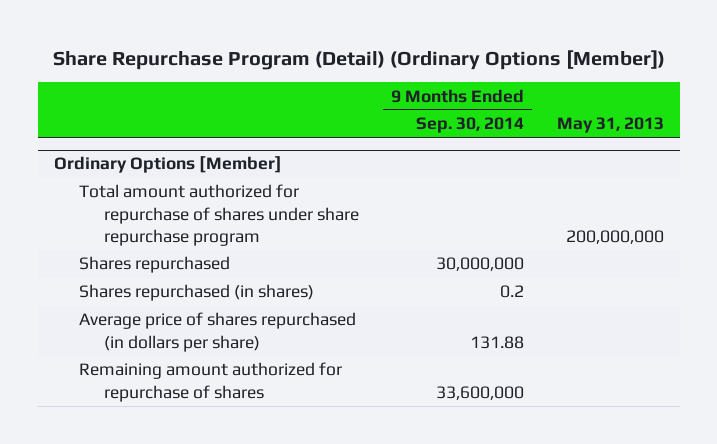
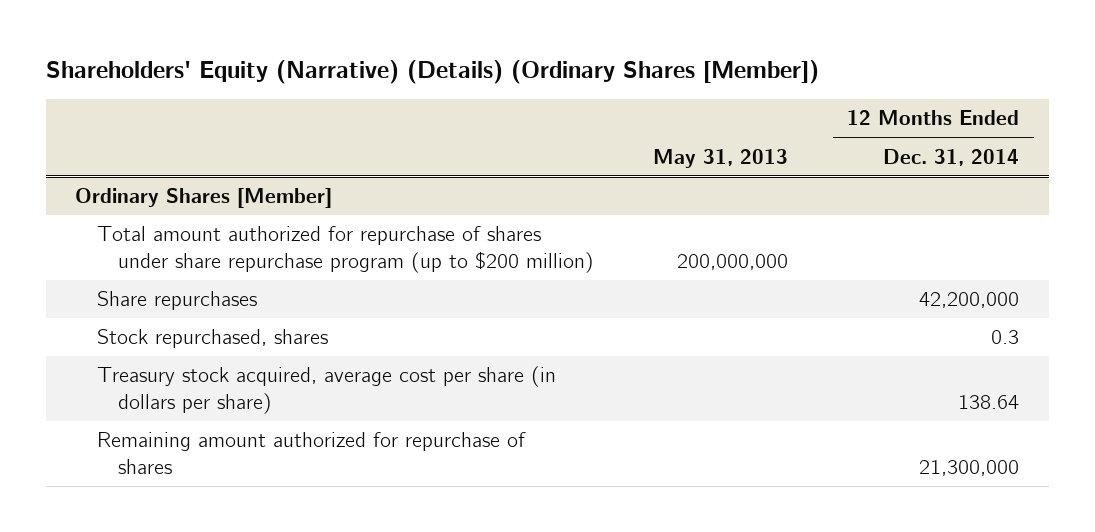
- Share Repurchase Program (Detail) (Ordinary Options [Member])
+ Shareholders' Equity (Narrative) (Details) (Ordinary Shares [Member])
- | 9 Months Ended Sep. 30, 2014 | May 31, 2013
+ | May 31, 2013 | 12 Months Ended Dec. 31, 2014
- Ordinary Options [Member]
- Total amount authorized for repurchase of shares under share repurchase program | | 200,000,000
- Shares repurchased | 30,000,000 |
- Shares repurchased (in shares) | 0.2 |
- Average price of shares repurchased (in dollars per share) | 131.88 |
- Remaining amount authorized for repurchase of shares | 33,600,000 |
+ Ordinary Shares [Member]
+ Total amount authorized for repurchase of shares under share repurchase program (up to $200 million) | 200,000,000 |
+ Share repurchases | | 42,200,000
+ Stock repurchased, shares | | 0.3
+ Treasury stock acquired, average cost per share (in dollars per share) | | 138.64
+ Remaining amount authorized for repurchase of shares | | 21,300,000

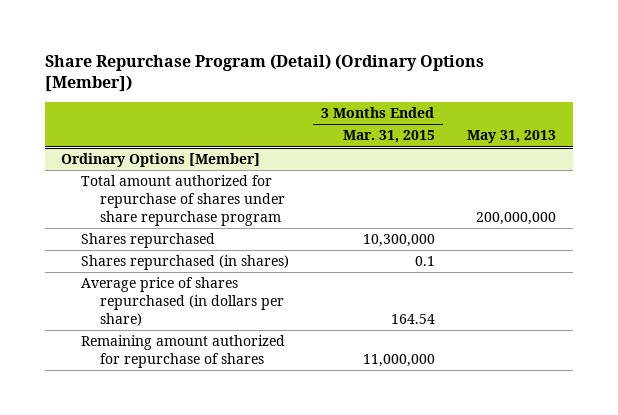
- Shareholders' Equity (Narrative) (Details) (Ordinary Shares [Member])
+ Share Repurchase Program (Detail) (Ordinary Options [Member])
- | May 31, 2013 | 12 Months Ended Dec. 31, 2014
+ | 3 Months Ended Mar. 31, 2015 | May 31, 2013
- Ordinary Shares [Member]
- Total amount authorized for repurchase of shares under share repurchase program (up to $200 million) | 200,000,000 |
- Share repurchases | | 42,200,000
- Stock repurchased, shares | | 0.3
- Treasury stock acquired, average cost per share (in dollars per share) | | 138.64
- Remaining amount authorized for repurchase of shares | | 21,300,000
+ Ordinary Options [Member]
+ Total amount authorized for repurchase of shares under share repurchase program | | 200,000,000
+ Shares repurchased | 10,300,000 |
+ Shares repurchased (in shares) | 0.1 |
+ Average price of shares repurchased (in dollars per share) | 164.54 |
+ Remaining amount authorized for repurchase of shares | 11,000,000 |

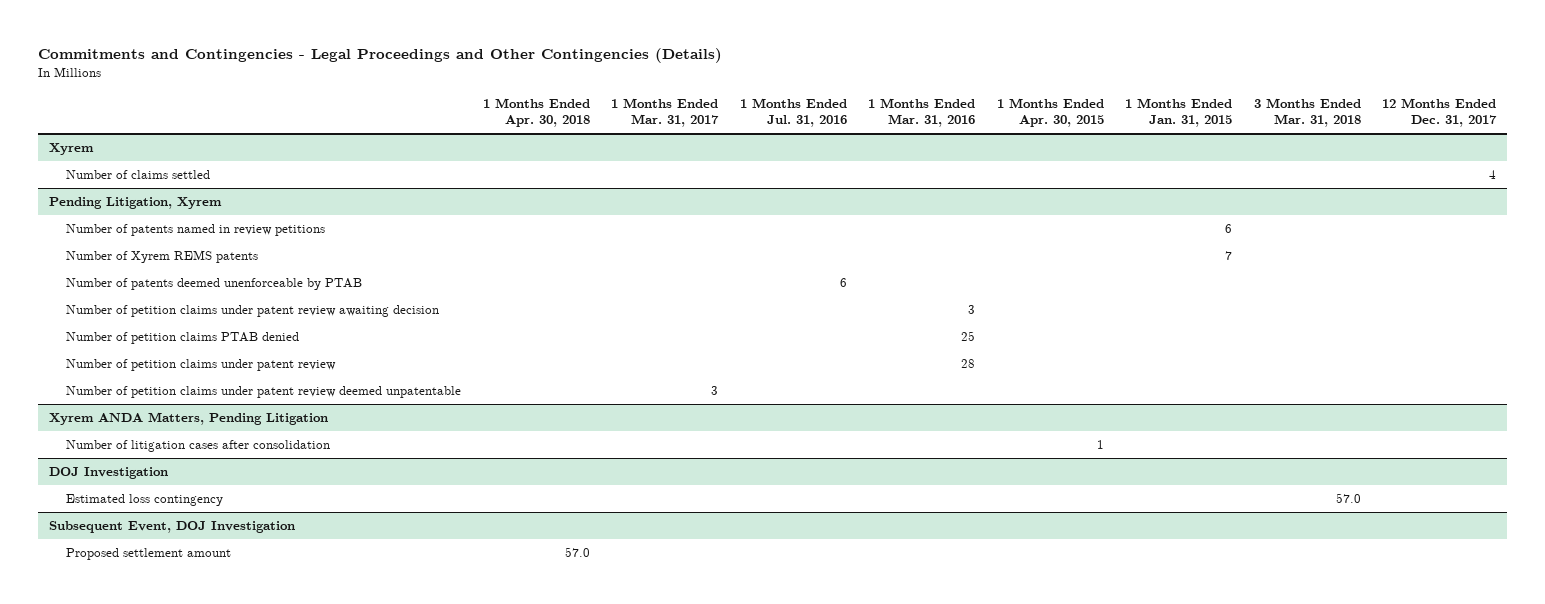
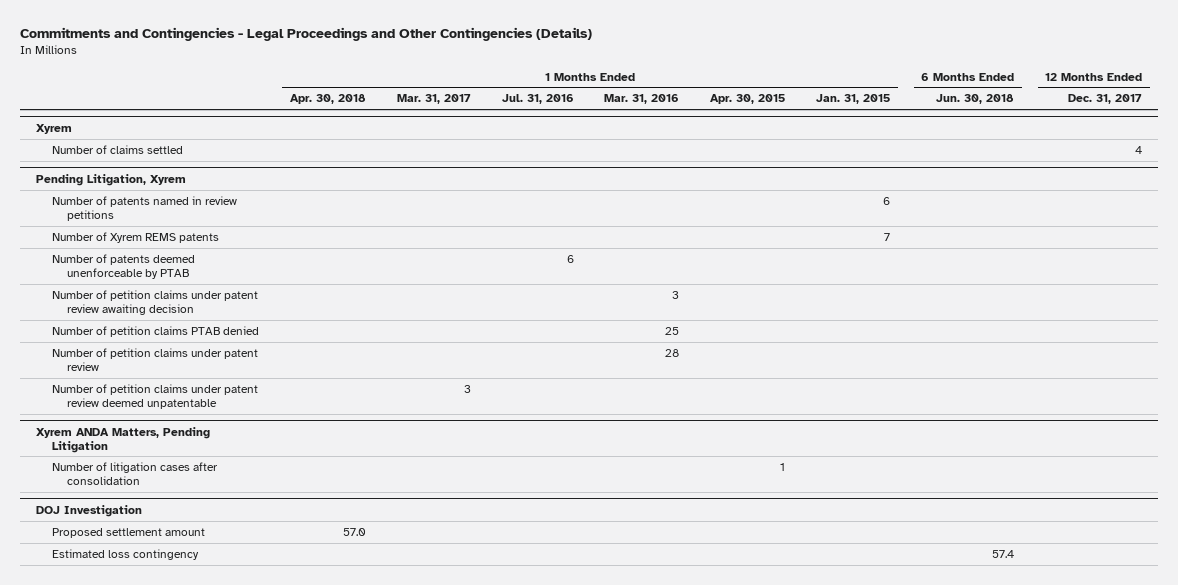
- | 1 Months Ended Apr. 30, 2018 | 1 Months Ended Mar. 31, 2017 | 1 Months Ended Jul. 31, 2016 | 1 Months Ended Mar. 31, 2016 | 1 Months Ended Apr. 30, 2015 | 1 Months Ended Jan. 31, 2015 | 3 Months Ended Mar. 31, 2018 | 12 Months Ended Dec. 31, 2017
+ | 1 Months Ended Apr. 30, 2018 | 1 Months Ended Mar. 31, 2017 | 1 Months Ended Jul. 31, 2016 | 1 Months Ended Mar. 31, 2016 | 1 Months Ended Apr. 30, 2015 | 1 Months Ended Jan. 31, 2015 | 6 Months Ended Jun. 30, 2018 | 12 Months Ended Dec. 31, 2017
@ DOJ Investigation
+ Proposed settlement amount | 57.0 | | | | | | |
- Subsequent Event, DOJ Investigation
- Proposed settlement amount | 57.0 | | | | | | |

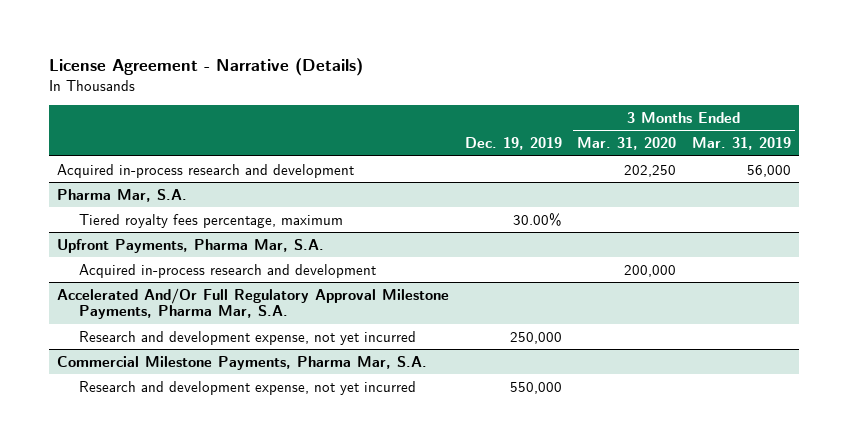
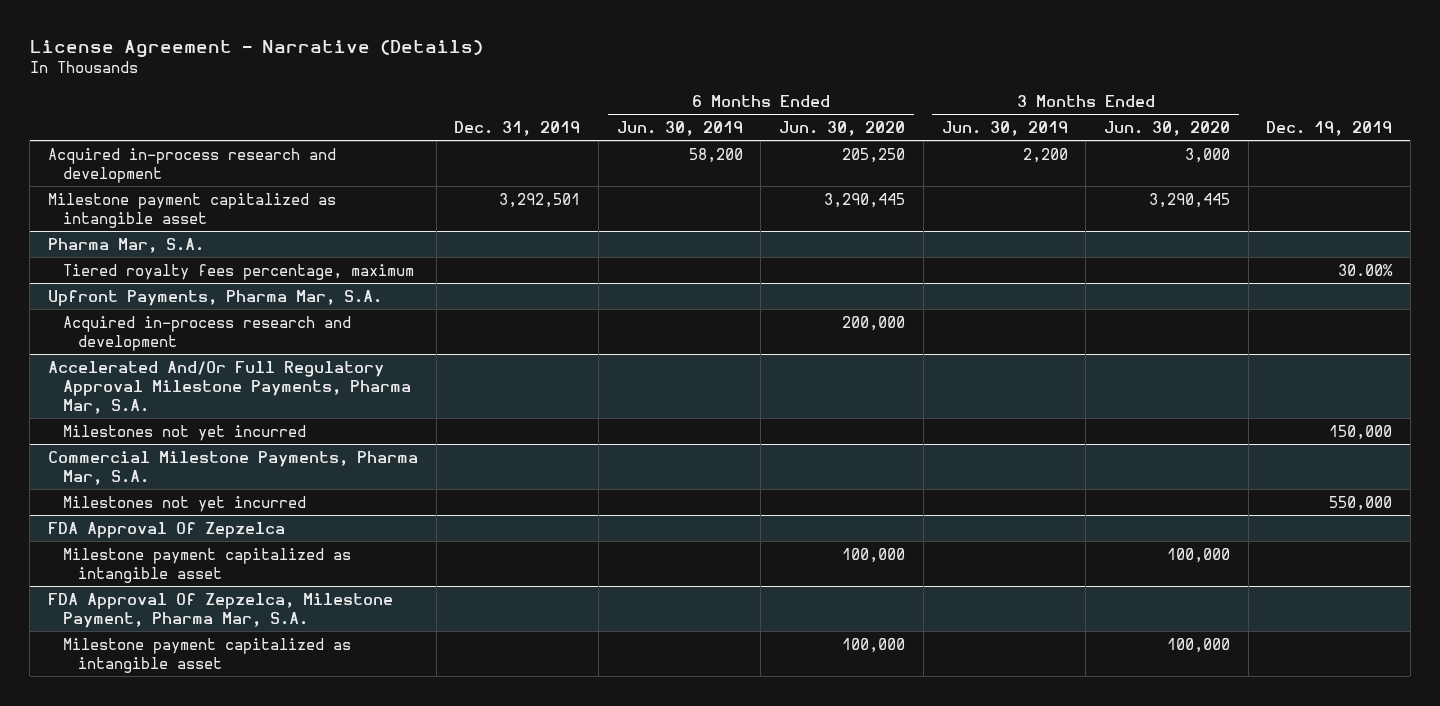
- | Dec. 19, 2019 | 3 Months Ended Mar. 31, 2020 | 3 Months Ended Mar. 31, 2019
+ | Dec. 31, 2019 | 6 Months Ended Jun. 30, 2019 | 6 Months Ended Jun. 30, 2020 | 3 Months Ended Jun. 30, 2019 | 3 Months Ended Jun. 30, 2020 | Dec. 19, 2019
+ Milestone payment capitalized as intangible asset | 3,292,501 | | 3,290,445 | | 3,290,445 |
@ Accelerated And/Or Full Regulatory Approval Milestone Payments, Pharma Mar, S.A.
- Research and development expense, not yet incurred | 250,000 | |
+ Milestones not yet incurred | | | | | | 150,000
@ Commercial Milestone Payments, Pharma Mar, S.A.
- Research and development expense, not yet incurred | 550,000 | |
+ Milestones not yet incurred | | | | | | 550,000
+ FDA Approval Of Zepzelca
+ Milestone payment capitalized as intangible asset | | | 100,000 | | 100,000 |
+ FDA Approval Of Zepzelca, Milestone Payment, Pharma Mar, S.A.
+ Milestone payment capitalized as intangible asset | | | 100,000 | | 100,000 |

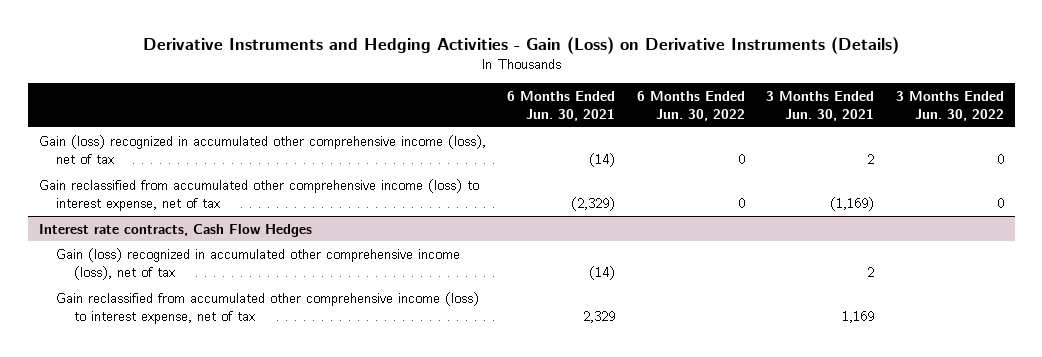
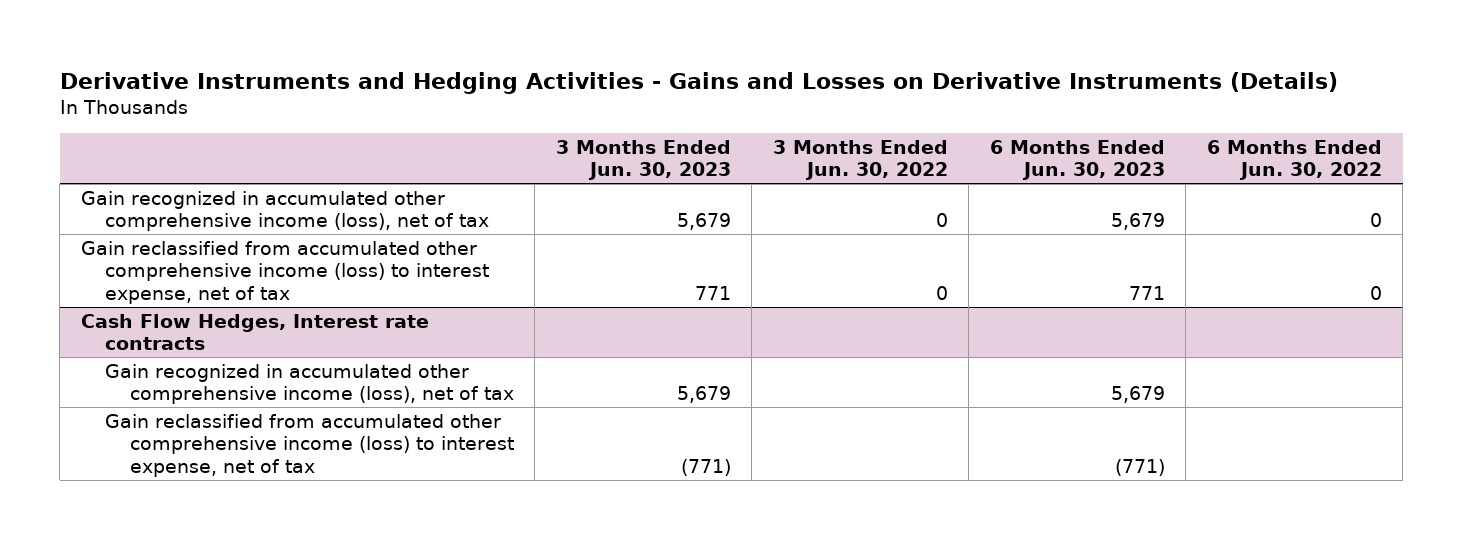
- Derivative Instruments and Hedging Activities - Gain (Loss) on Derivative Instruments (Details)
+ Derivative Instruments and Hedging Activities - Gains and Losses on Derivative Instruments (Details)
- | 6 Months Ended Jun. 30, 2021 | 6 Months Ended Jun. 30, 2022 | 3 Months Ended Jun. 30, 2021 | 3 Months Ended Jun. 30, 2022
+ | 3 Months Ended Jun. 30, 2023 | 3 Months Ended Jun. 30, 2022 | 6 Months Ended Jun. 30, 2023 | 6 Months Ended Jun. 30, 2022
- Gain (loss) recognized in accumulated other comprehensive income (loss), net of tax | (14) | 0 | 2 | 0
+ Gain recognized in accumulated other comprehensive income (loss), net of tax | 5,679 | 0 | 5,679 | 0
- Interest rate contracts, Cash Flow Hedges
- Gain (loss) recognized in accumulated other comprehensive income (loss), net of tax | (14) | | 2 |
+ Cash Flow Hedges, Interest rate contracts
+ Gain recognized in accumulated other comprehensive income (loss), net of tax | 5,679 | | 5,679 |

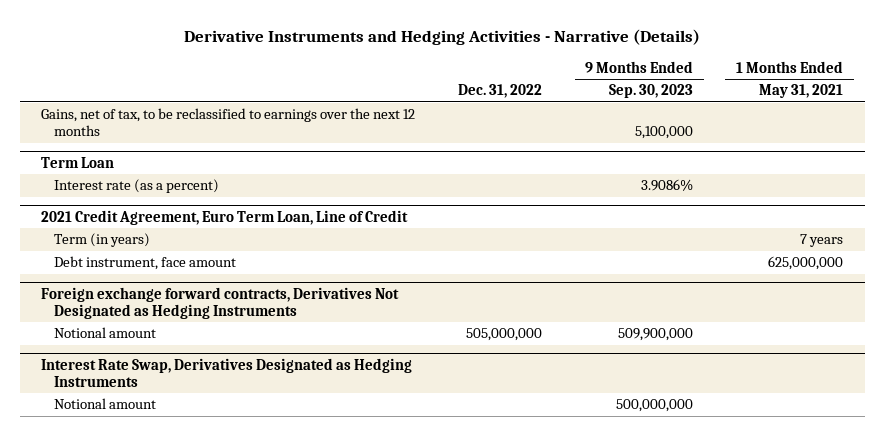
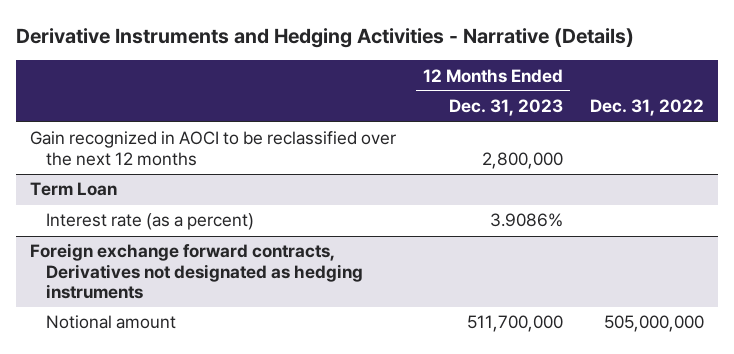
- | Dec. 31, 2022 | 9 Months Ended Sep. 30, 2023 | 1 Months Ended May 31, 2021
+ | 12 Months Ended Dec. 31, 2023 | Dec. 31, 2022
- Gains, net of tax, to be reclassified to earnings over the next 12 months | | 5,100,000 |
+ Gain recognized in AOCI to be reclassified over the next 12 months | 2,800,000 |
- 2021 Credit Agreement, Euro Term Loan, Line of Credit
- Term (in years) | | | 7 years
- Debt instrument, face amount | | | 625,000,000
- Foreign exchange forward contracts, Derivatives Not Designated as Hedging Instruments
+ Foreign exchange forward contracts, Derivatives not designated as hedging instruments
- Interest Rate Swap, Derivatives Designated as Hedging Instruments
- Notional amount | | 500,000,000 |

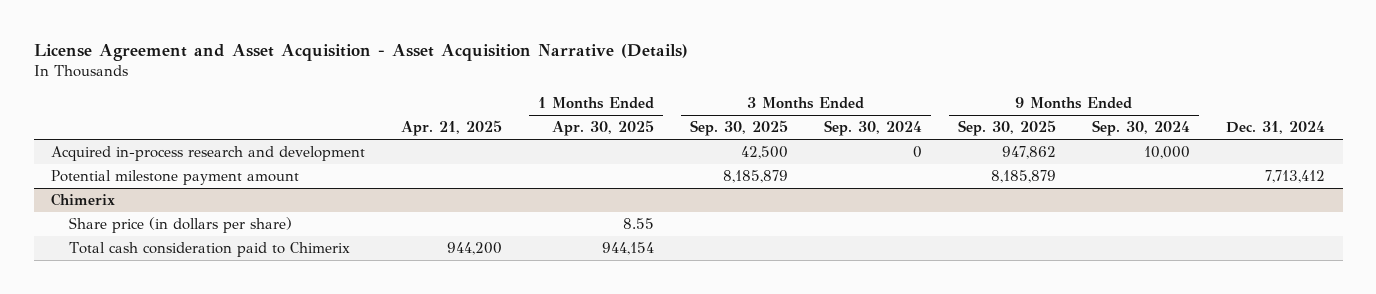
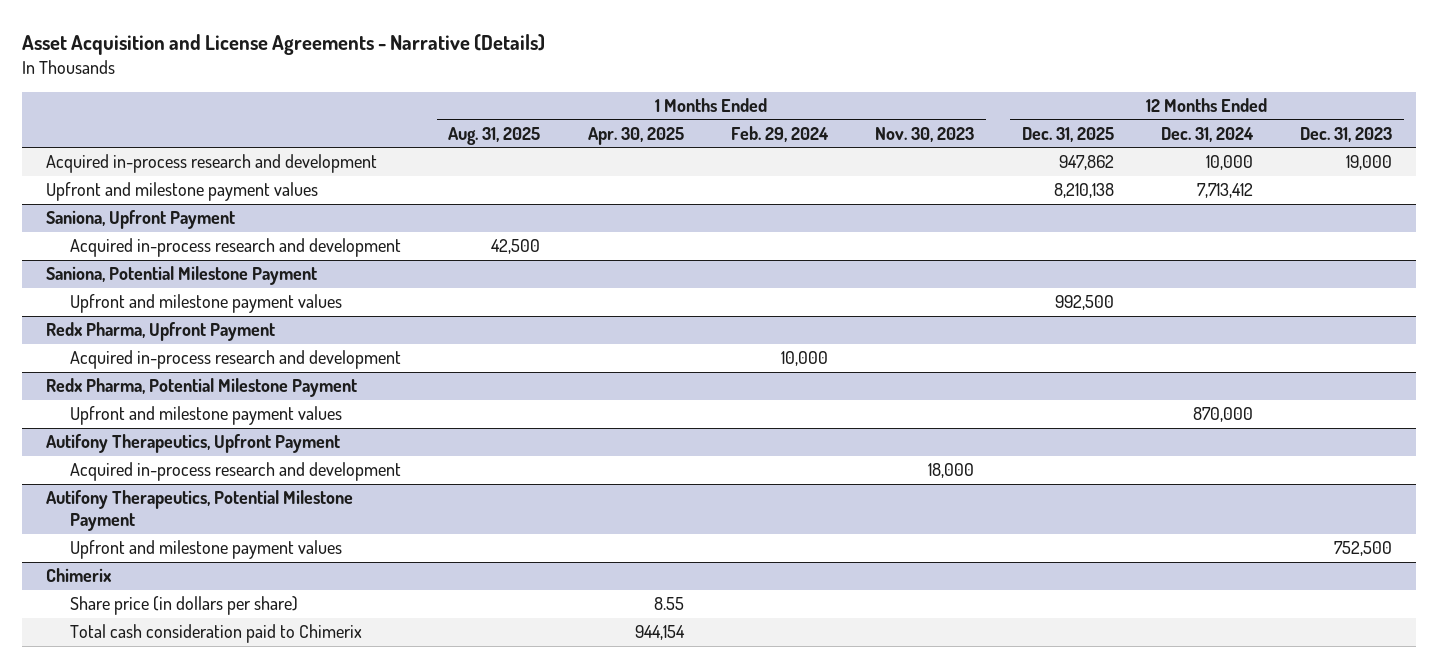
- License Agreement and Asset Acquisition - Asset Acquisition Narrative (Details)
+ Asset Acquisition and License Agreements - Narrative (Details)
- | Apr. 21, 2025 | 1 Months Ended Apr. 30, 2025 | 3 Months Ended Sep. 30, 2025 | 3 Months Ended Sep. 30, 2024 | 9 Months Ended Sep. 30, 2025 | 9 Months Ended Sep. 30, 2024 | Dec. 31, 2024
+ | 1 Months Ended Aug. 31, 2025 | 1 Months Ended Apr. 30, 2025 | 1 Months Ended Feb. 29, 2024 | 1 Months Ended Nov. 30, 2023 | 12 Months Ended Dec. 31, 2025 | 12 Months Ended Dec. 31, 2024 | 12 Months Ended Dec. 31, 2023
- Potential milestone payment amount | | | 8,185,879 | | 8,185,879 | | 7,713,412
+ Upfront and milestone payment values | | | | | 8,210,138 | 7,713,412 |
+ Saniona, Upfront Payment
+ Acquired in-process research and development | 42,500 | | | | | |
+ Saniona, Potential Milestone Payment
+ Upfront and milestone payment values | | | | | 992,500 | |
+ Redx Pharma, Upfront Payment
+ Acquired in-process research and development | | | 10,000 | | | |
+ Redx Pharma, Potential Milestone Payment
+ Upfront and milestone payment values | | | | | | 870,000 |
+ Autifony Therapeutics, Upfront Payment
+ Acquired in-process research and development | | | | 18,000 | | |
+ Autifony Therapeutics, Potential Milestone Payment
+ Upfront and milestone payment values | | | | | | | 752,500

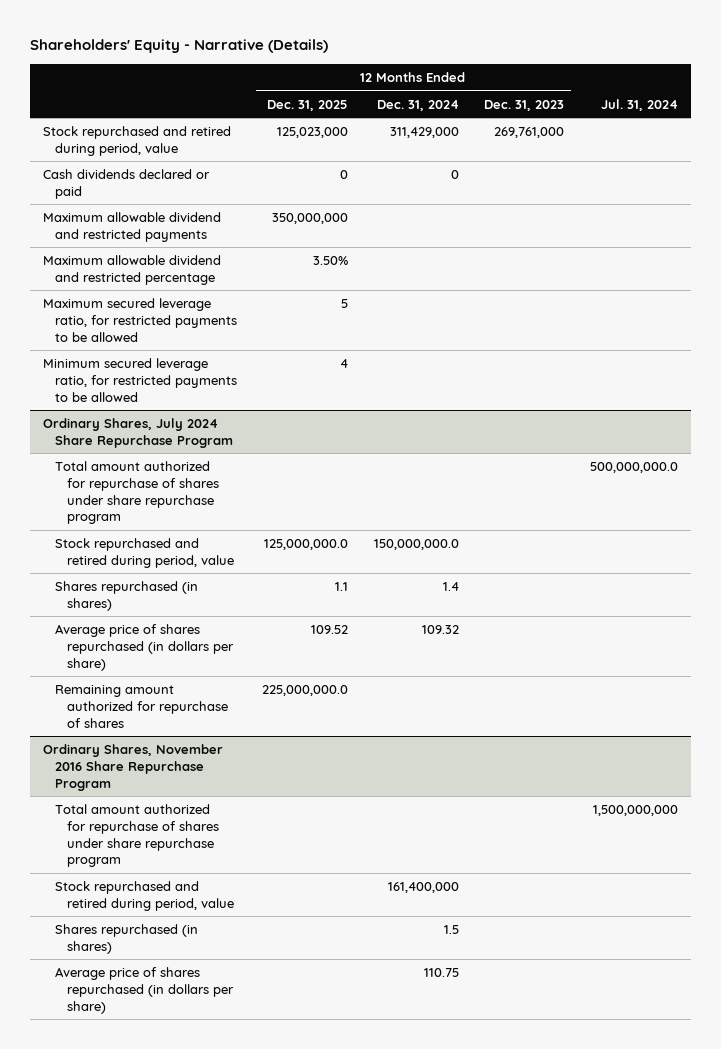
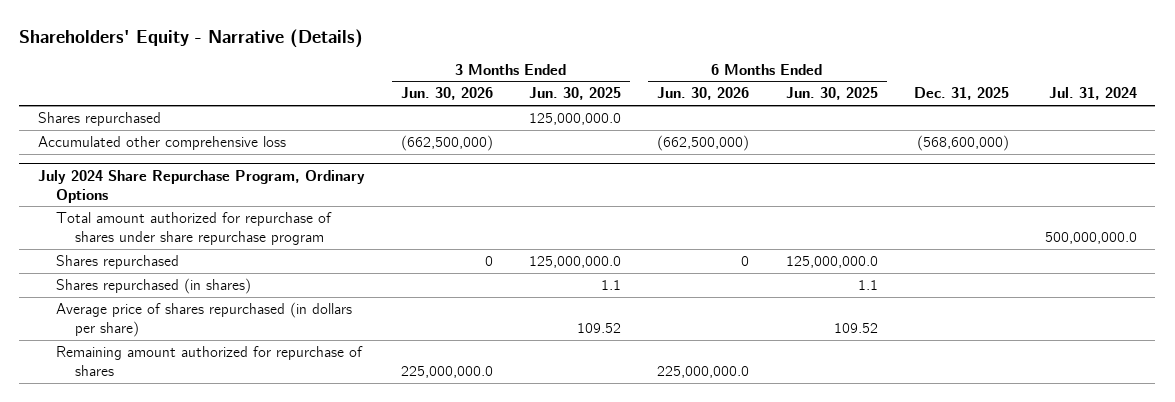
- | 12 Months Ended Dec. 31, 2025 | 12 Months Ended Dec. 31, 2024 | 12 Months Ended Dec. 31, 2023 | Jul. 31, 2024
+ | 3 Months Ended Jun. 30, 2026 | 3 Months Ended Jun. 30, 2025 | 6 Months Ended Jun. 30, 2026 | 6 Months Ended Jun. 30, 2025 | Dec. 31, 2025 | Jul. 31, 2024
- Stock repurchased and retired during period, value | 125,023,000 | 311,429,000 | 269,761,000 |
- Cash dividends declared or paid | 0 | 0 | |
- Maximum allowable dividend and restricted payments | 350,000,000 | | |
- Maximum allowable dividend and restricted percentage | 3.50% | | |
- Maximum secured leverage ratio, for restricted payments to be allowed | 5 | | |
- Minimum secured leverage ratio, for restricted payments to be allowed | 4 | | |
- Ordinary Shares, July 2024 Share Repurchase Program
+ Shares repurchased | | 125,000,000.0 | | | |
+ Accumulated other comprehensive loss | (662,500,000) | | (662,500,000) | | (568,600,000) |
+ July 2024 Share Repurchase Program, Ordinary Options
- Stock repurchased and retired during period, value | 125,000,000.0 | 150,000,000.0 | |
+ Shares repurchased | 0 | 125,000,000.0 | 0 | 125,000,000.0 | |
- Ordinary Shares, November 2016 Share Repurchase Program
- Total amount authorized for repurchase of shares under share repurchase program | | | | 1,500,000,000
- Stock repurchased and retired during period, value | | 161,400,000 | |
- Shares repurchased (in shares) | | 1.5 | |
- Average price of shares repurchased (in dollars per share) | | 110.75 | |

